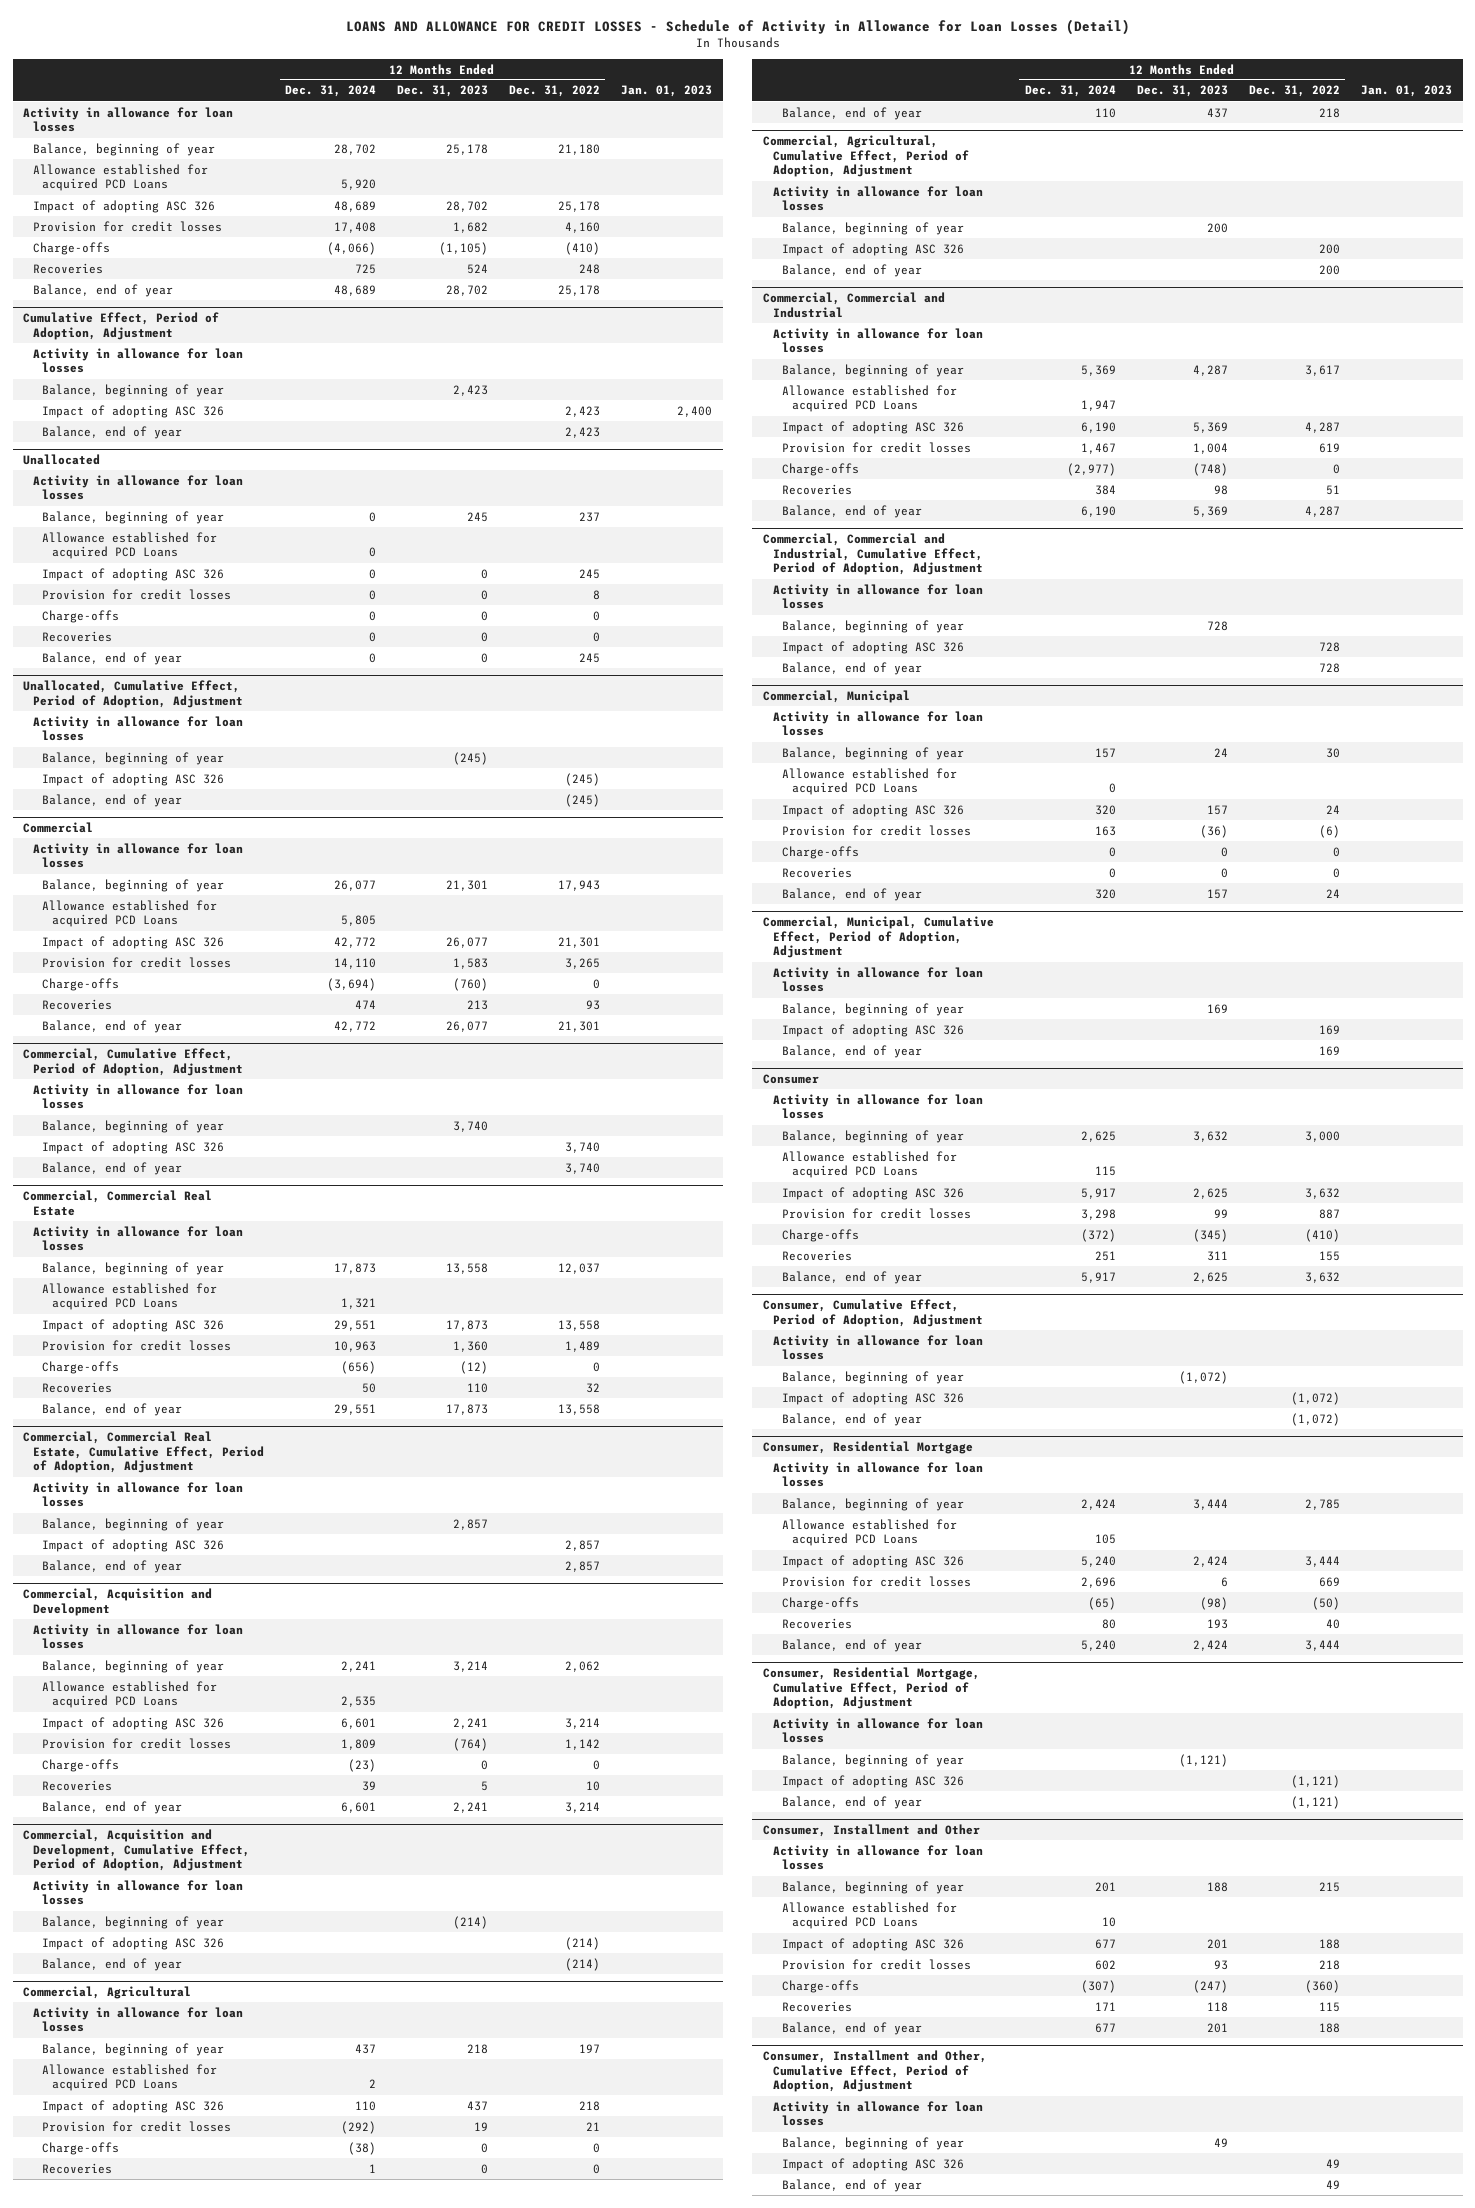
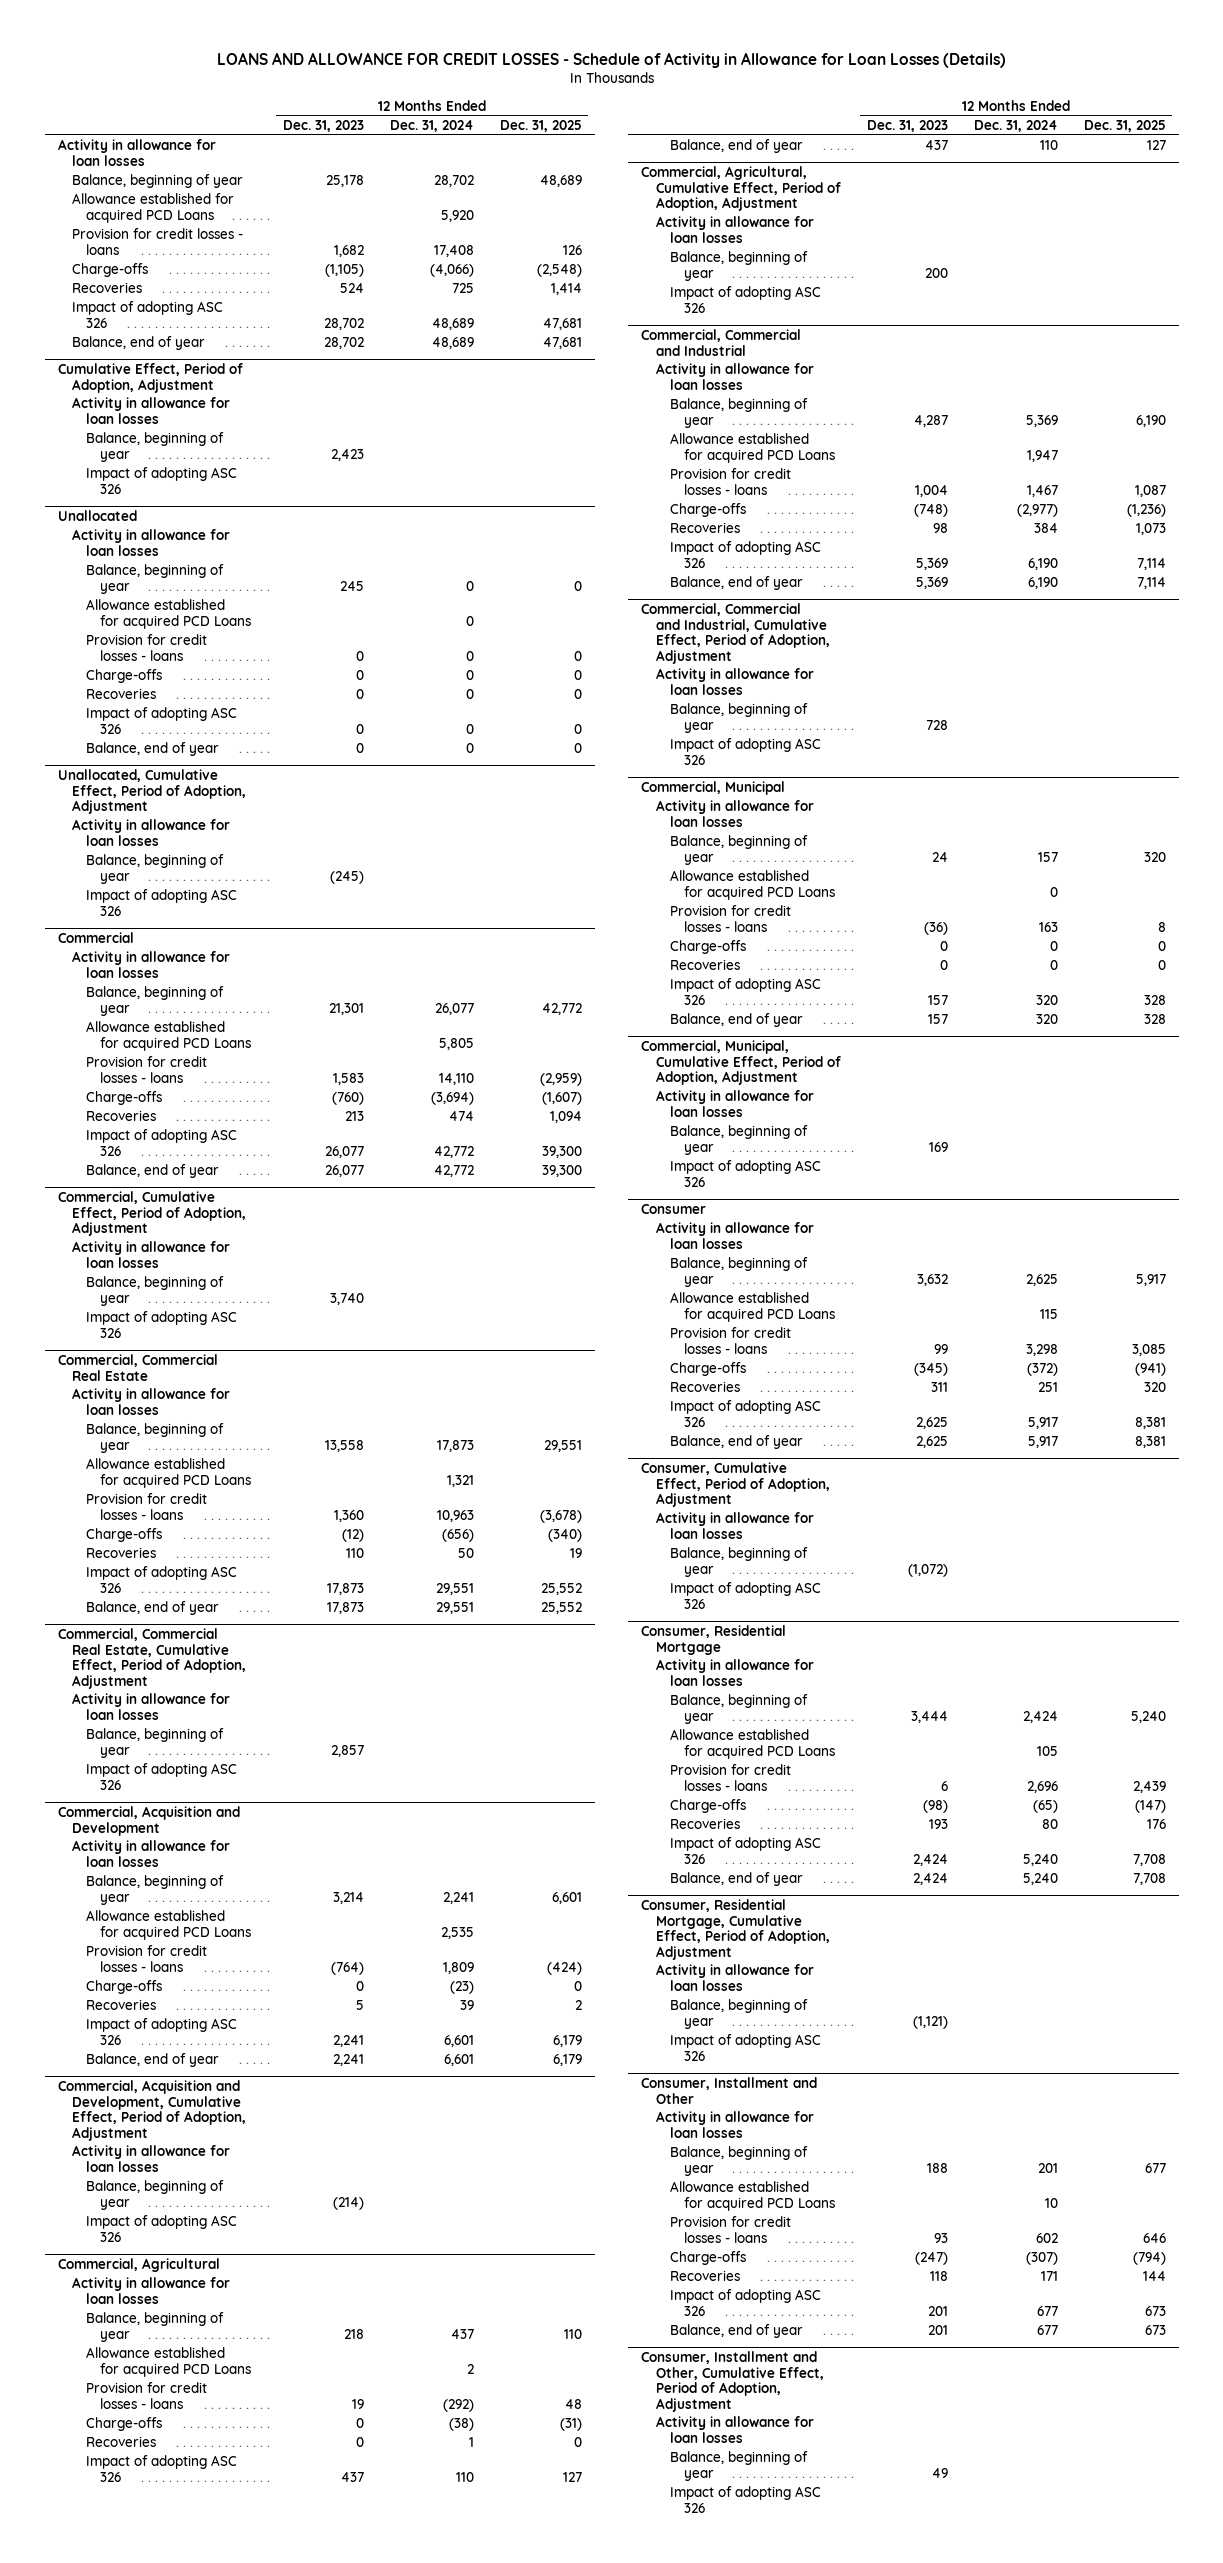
- LOANS AND ALLOWANCE FOR CREDIT LOSSES - Schedule of Activity in Allowance for Loan Losses (Detail)
+ LOANS AND ALLOWANCE FOR CREDIT LOSSES - Schedule of Activity in Allowance for Loan Losses (Details)
- | 12 Months Ended Dec. 31, 2024 | 12 Months Ended Dec. 31, 2023 | 12 Months Ended Dec. 31, 2022 | Jan. 01, 2023
+ | 12 Months Ended Dec. 31, 2023 | 12 Months Ended Dec. 31, 2024 | 12 Months Ended Dec. 31, 2025
- Provision for credit losses | 17,408 | 1,682 | 4,160 |
+ Provision for credit losses - loans | 1,682 | 17,408 | 126
moved down: Impact of adopting ASC 326 | 28,702 | 48,689 | 47,681
@ Cumulative Effect, Period of Adoption, Adjustment
- Balance, end of year | | | 2,423 |
@ Unallocated
- Provision for credit losses | 0 | 0 | 8 |
+ Provision for credit losses - loans | 0 | 0 | 0
moved down: Impact of adopting ASC 326 | 0 | 0 | 0
@ Unallocated, Cumulative Effect, Period of Adoption, Adjustment
- Balance, end of year | | | (245) |
@ Commercial
- Provision for credit losses | 14,110 | 1,583 | 3,265 |
+ Provision for credit losses - loans | 1,583 | 14,110 | (2,959)
moved down: Impact of adopting ASC 326 | 26,077 | 42,772 | 39,300
@ Commercial, Cumulative Effect, Period of Adoption, Adjustment
- Balance, end of year | | | 3,740 |
@ Commercial, Commercial Real Estate
- Provision for credit losses | 10,963 | 1,360 | 1,489 |
+ Provision for credit losses - loans | 1,360 | 10,963 | (3,678)
moved down: Impact of adopting ASC 326 | 17,873 | 29,551 | 25,552
@ Commercial, Commercial Real Estate, Cumulative Effect, Period of Adoption, Adjustment
- Balance, end of year | | | 2,857 |
@ Commercial, Acquisition and Development
- Provision for credit losses | 1,809 | (764) | 1,142 |
+ Provision for credit losses - loans | (764) | 1,809 | (424)
moved down: Impact of adopting ASC 326 | 2,241 | 6,601 | 6,179
@ Commercial, Acquisition and Development, Cumulative Effect, Period of Adoption, Adjustment
- Balance, end of year | | | (214) |
@ Commercial, Agricultural
- Provision for credit losses | (292) | 19 | 21 |
+ Provision for credit losses - loans | 19 | (292) | 48
moved down: Impact of adopting ASC 326 | 437 | 110 | 127
@ Commercial, Agricultural, Cumulative Effect, Period of Adoption, Adjustment
- Balance, end of year | | | 200 |
@ Commercial, Commercial and Industrial
- Provision for credit losses | 1,467 | 1,004 | 619 |
+ Provision for credit losses - loans | 1,004 | 1,467 | 1,087
moved down: Impact of adopting ASC 326 | 5,369 | 6,190 | 7,114
@ Commercial, Commercial and Industrial, Cumulative Effect, Period of Adoption, Adjustment
- Balance, end of year | | | 728 |
@ Commercial, Municipal
- Provision for credit losses | 163 | (36) | (6) |
+ Provision for credit losses - loans | (36) | 163 | 8
moved down: Impact of adopting ASC 326 | 157 | 320 | 328
@ Commercial, Municipal, Cumulative Effect, Period of Adoption, Adjustment
- Balance, end of year | | | 169 |
@ Consumer
- Provision for credit losses | 3,298 | 99 | 887 |
+ Provision for credit losses - loans | 99 | 3,298 | 3,085
moved down: Impact of adopting ASC 326 | 2,625 | 5,917 | 8,381
@ Consumer, Cumulative Effect, Period of Adoption, Adjustment
- Balance, end of year | | | (1,072) |
@ Consumer, Residential Mortgage
- Provision for credit losses | 2,696 | 6 | 669 |
+ Provision for credit losses - loans | 6 | 2,696 | 2,439
moved down: Impact of adopting ASC 326 | 2,424 | 5,240 | 7,708
@ Consumer, Residential Mortgage, Cumulative Effect, Period of Adoption, Adjustment
- Balance, end of year | | | (1,121) |
@ Consumer, Installment and Other
- Provision for credit losses | 602 | 93 | 218 |
+ Provision for credit losses - loans | 93 | 602 | 646
moved down: Impact of adopting ASC 326 | 201 | 677 | 673
@ Consumer, Installment and Other, Cumulative Effect, Period of Adoption, Adjustment
- Balance, end of year | | | 49 |

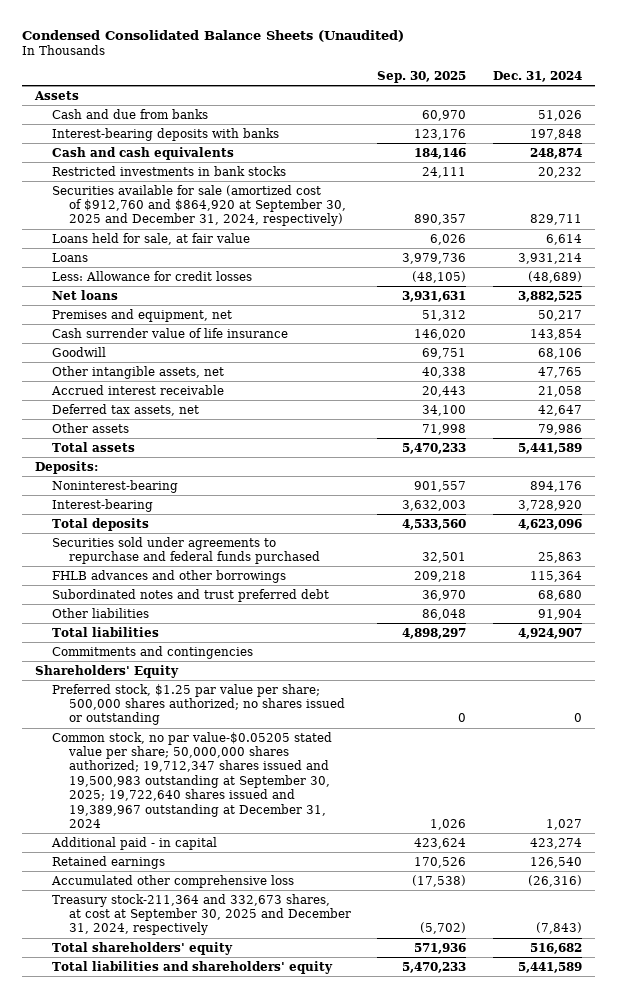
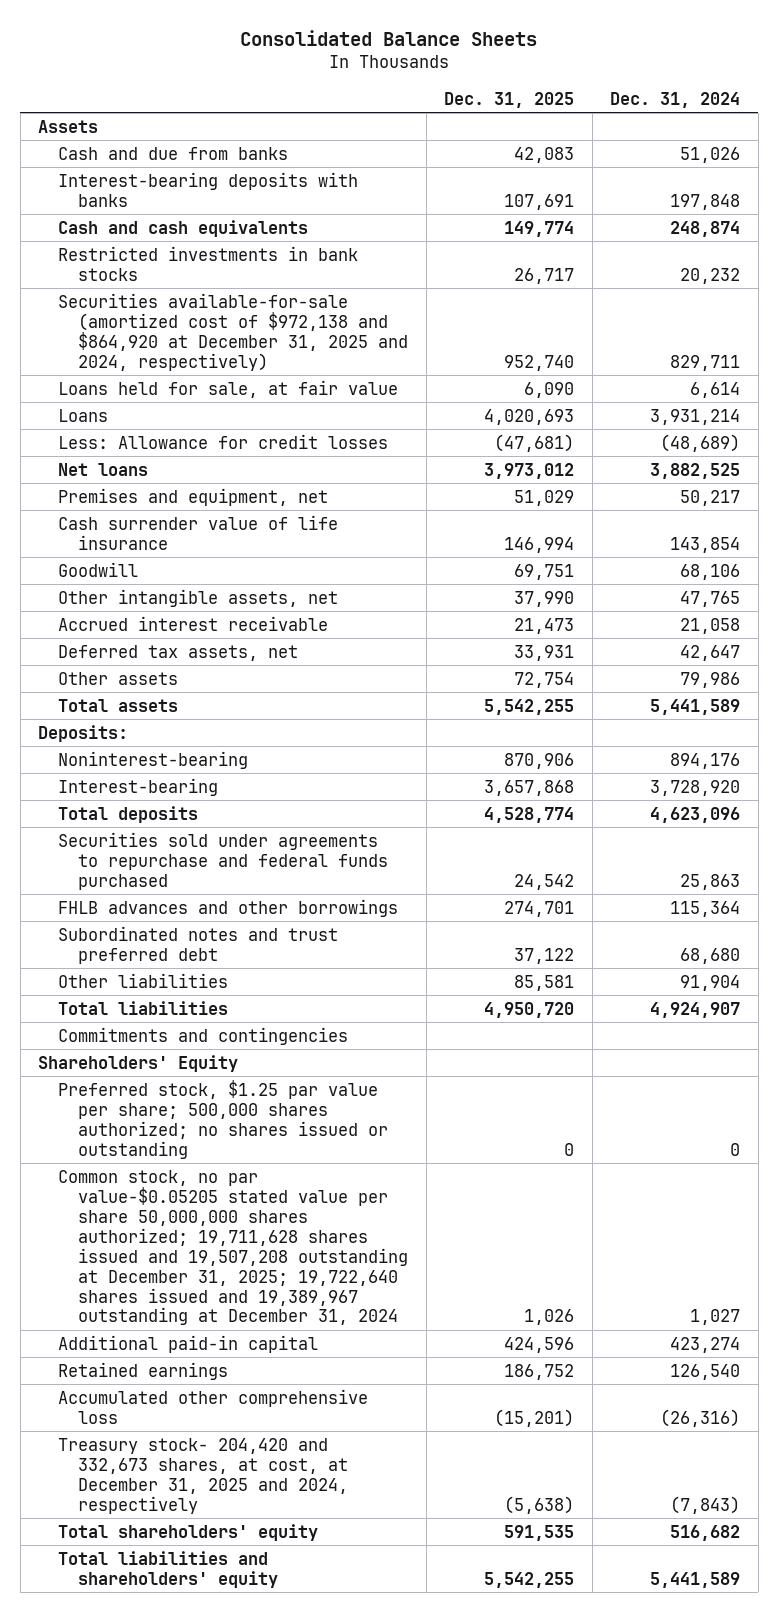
- Condensed Consolidated Balance Sheets (Unaudited)
+ Consolidated Balance Sheets
- | Sep. 30, 2025 | Dec. 31, 2024
+ | Dec. 31, 2025 | Dec. 31, 2024
- Securities available for sale (amortized cost of $912,760 and $864,920 at September 30, 2025 and December 31, 2024, respectively) | 890,357 | 829,711
+ Securities available-for-sale (amortized cost of $972,138 and $864,920 at December 31, 2025 and 2024, respectively) | 952,740 | 829,711
- Common stock, no par value-$0.05205 stated value per share; 50,000,000 shares authorized; 19,712,347 shares issued and 19,500,983 outstanding at September 30, 2025; 19,722,640 shares issued and 19,389,967 outstanding at December 31, 2024 | 1,026 | 1,027
- Additional paid - in capital | 423,624 | 423,274
+ Common stock, no par value-$0.05205 stated value per share 50,000,000 shares authorized; 19,711,628 shares issued and 19,507,208 outstanding at December 31, 2025; 19,722,640 shares issued and 19,389,967 outstanding at December 31, 2024 | 1,026 | 1,027
+ Additional paid-in capital | 424,596 | 423,274
- Treasury stock-211,364 and 332,673 shares, at cost at September 30, 2025 and December 31, 2024, respectively | (5,702) | (7,843)
+ Treasury stock- 204,420 and 332,673 shares, at cost, at December 31, 2025 and 2024, respectively | (5,638) | (7,843)

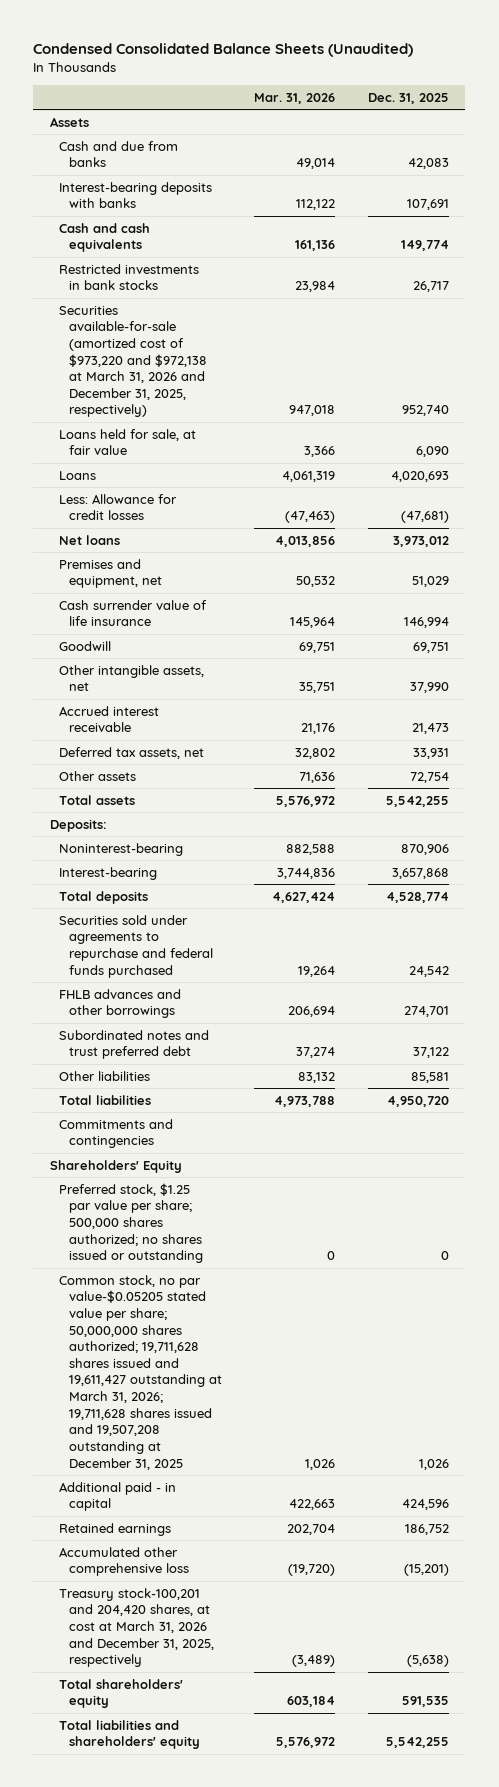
- Consolidated Balance Sheets
+ Condensed Consolidated Balance Sheets (Unaudited)
- | Dec. 31, 2025 | Dec. 31, 2024
+ | Mar. 31, 2026 | Dec. 31, 2025
- Securities available-for-sale (amortized cost of $972,138 and $864,920 at December 31, 2025 and 2024, respectively) | 952,740 | 829,711
+ Securities available-for-sale (amortized cost of $973,220 and $972,138 at March 31, 2026 and December 31, 2025, respectively) | 947,018 | 952,740
- Common stock, no par value-$0.05205 stated value per share 50,000,000 shares authorized; 19,711,628 shares issued and 19,507,208 outstanding at December 31, 2025; 19,722,640 shares issued and 19,389,967 outstanding at December 31, 2024 | 1,026 | 1,027
- Additional paid-in capital | 424,596 | 423,274
+ Common stock, no par value-$0.05205 stated value per share; 50,000,000 shares authorized; 19,711,628 shares issued and 19,611,427 outstanding at March 31, 2026; 19,711,628 shares issued and 19,507,208 outstanding at December 31, 2025 | 1,026 | 1,026
+ Additional paid - in capital | 422,663 | 424,596
- Treasury stock- 204,420 and 332,673 shares, at cost, at December 31, 2025 and 2024, respectively | (5,638) | (7,843)
+ Treasury stock-100,201 and 204,420 shares, at cost at March 31, 2026 and December 31, 2025, respectively | (3,489) | (5,638)

